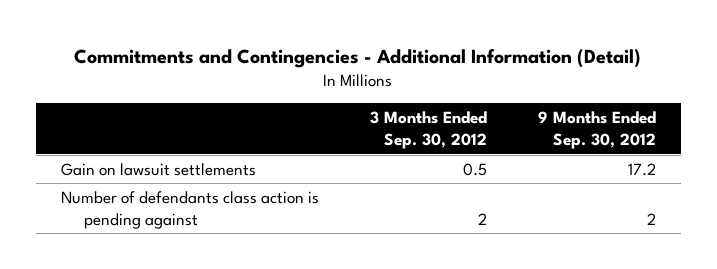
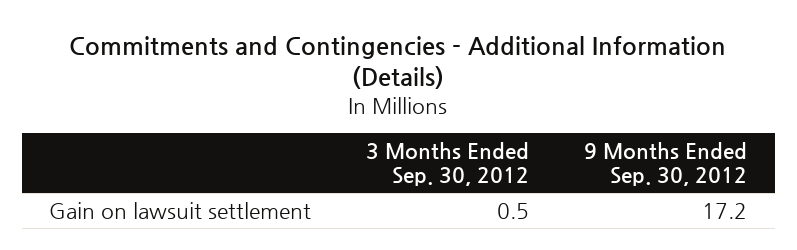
- Commitments and Contingencies - Additional Information (Detail)
+ Commitments and Contingencies - Additional Information (Details)
- Gain on lawsuit settlements | 0.5 | 17.2
- Number of defendants class action is pending against | 2 | 2
+ Gain on lawsuit settlement | 0.5 | 17.2

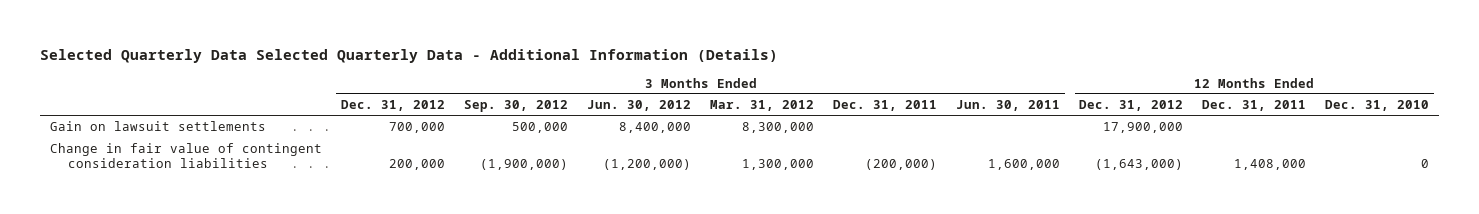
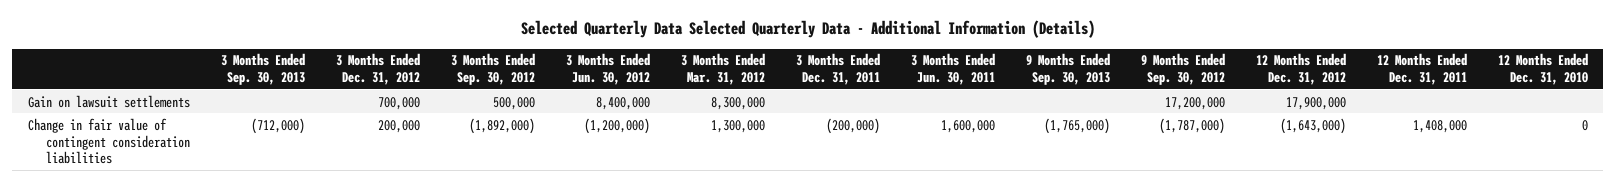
- | 3 Months Ended Dec. 31, 2012 | 3 Months Ended Sep. 30, 2012 | 3 Months Ended Jun. 30, 2012 | 3 Months Ended Mar. 31, 2012 | 3 Months Ended Dec. 31, 2011 | 3 Months Ended Jun. 30, 2011 | 12 Months Ended Dec. 31, 2012 | 12 Months Ended Dec. 31, 2011 | 12 Months Ended Dec. 31, 2010
+ | 3 Months Ended Sep. 30, 2013 | 3 Months Ended Dec. 31, 2012 | 3 Months Ended Sep. 30, 2012 | 3 Months Ended Jun. 30, 2012 | 3 Months Ended Mar. 31, 2012 | 3 Months Ended Dec. 31, 2011 | 3 Months Ended Jun. 30, 2011 | 9 Months Ended Sep. 30, 2013 | 9 Months Ended Sep. 30, 2012 | 12 Months Ended Dec. 31, 2012 | 12 Months Ended Dec. 31, 2011 | 12 Months Ended Dec. 31, 2010
- Change in fair value of contingent consideration liabilities | 200,000 | (1,900,000) | (1,200,000) | 1,300,000 | (200,000) | 1,600,000 | (1,643,000) | 1,408,000 | 0
+ Change in fair value of contingent consideration liabilities | (712,000) | 200,000 | (1,892,000) | (1,200,000) | 1,300,000 | (200,000) | 1,600,000 | (1,765,000) | (1,787,000) | (1,643,000) | 1,408,000 | 0

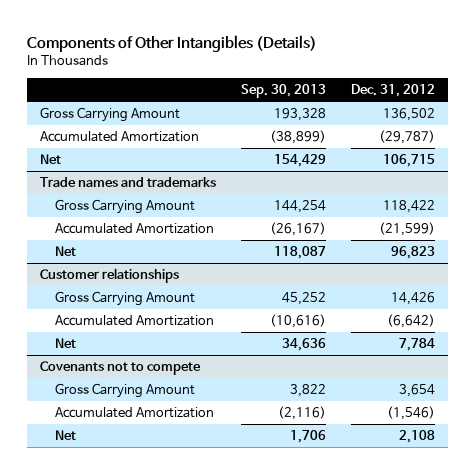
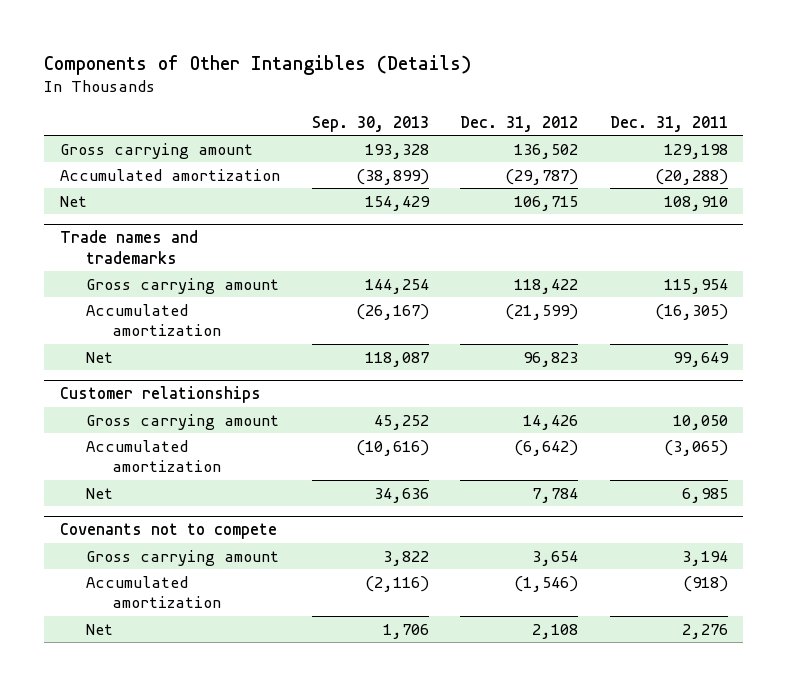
- | Sep. 30, 2013 | Dec. 31, 2012
+ | Sep. 30, 2013 | Dec. 31, 2012 | Dec. 31, 2011
- Gross Carrying Amount | 193,328 | 136,502
- Accumulated Amortization | (38,899) | (29,787)
+ Gross carrying amount | 193,328 | 136,502 | 129,198
+ Accumulated amortization | (38,899) | (29,787) | (20,288)
@ Trade names and trademarks
- Gross Carrying Amount | 144,254 | 118,422
- Accumulated Amortization | (26,167) | (21,599)
+ Gross carrying amount | 144,254 | 118,422 | 115,954
+ Accumulated amortization | (26,167) | (21,599) | (16,305)
@ Customer relationships
- Gross Carrying Amount | 45,252 | 14,426
- Accumulated Amortization | (10,616) | (6,642)
+ Gross carrying amount | 45,252 | 14,426 | 10,050
+ Accumulated amortization | (10,616) | (6,642) | (3,065)
@ Covenants not to compete
- Gross Carrying Amount | 3,822 | 3,654
- Accumulated Amortization | (2,116) | (1,546)
+ Gross carrying amount | 3,822 | 3,654 | 3,194
+ Accumulated amortization | (2,116) | (1,546) | (918)

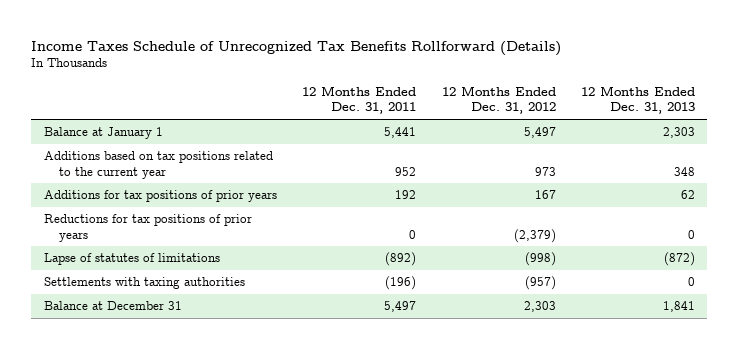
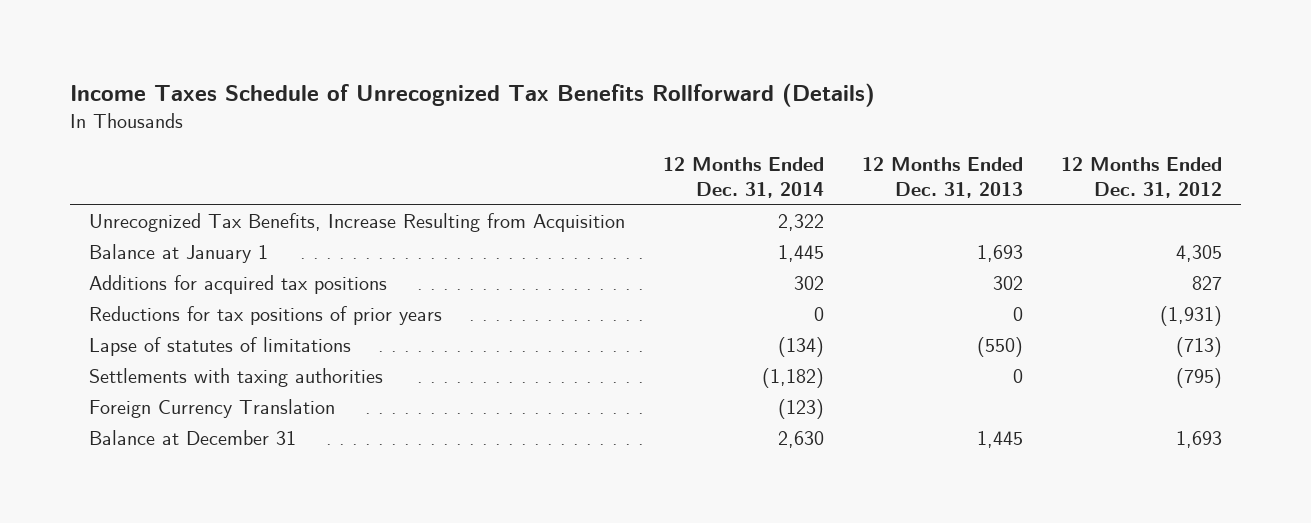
- | 12 Months Ended Dec. 31, 2011 | 12 Months Ended Dec. 31, 2012 | 12 Months Ended Dec. 31, 2013
+ | 12 Months Ended Dec. 31, 2014 | 12 Months Ended Dec. 31, 2013 | 12 Months Ended Dec. 31, 2012
- Balance at January 1 | 5,441 | 5,497 | 2,303
- Additions based on tax positions related to the current year | 952 | 973 | 348
- Additions for tax positions of prior years | 192 | 167 | 62
- Reductions for tax positions of prior years | 0 | (2,379) | 0
- Lapse of statutes of limitations | (892) | (998) | (872)
- Settlements with taxing authorities | (196) | (957) | 0
- Balance at December 31 | 5,497 | 2,303 | 1,841
+ Unrecognized Tax Benefits, Increase Resulting from Acquisition | 2,322 | |
+ Balance at January 1 | 1,445 | 1,693 | 4,305
+ Additions for acquired tax positions | 302 | 302 | 827
+ Reductions for tax positions of prior years | 0 | 0 | (1,931)
+ Lapse of statutes of limitations | (134) | (550) | (713)
+ Settlements with taxing authorities | (1,182) | 0 | (795)
+ Foreign Currency Translation | (123) | |
+ Balance at December 31 | 2,630 | 1,445 | 1,693

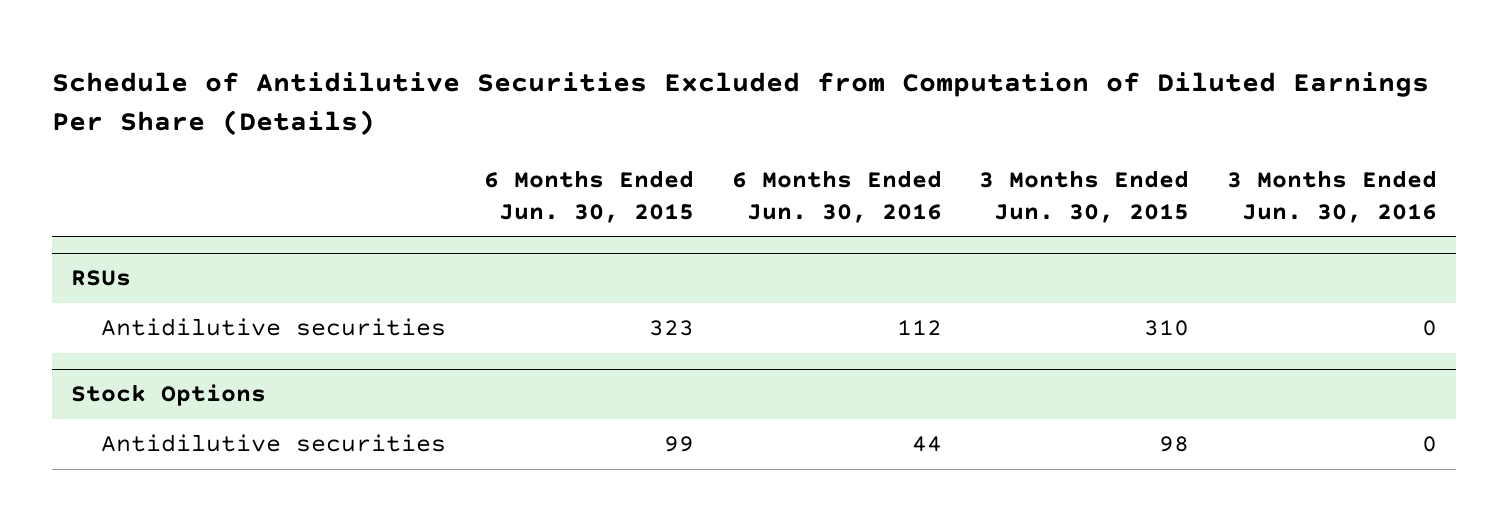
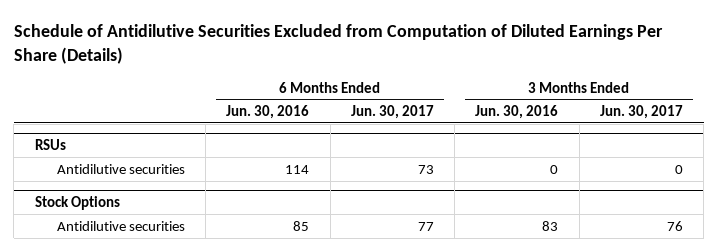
- | 6 Months Ended Jun. 30, 2015 | 6 Months Ended Jun. 30, 2016 | 3 Months Ended Jun. 30, 2015 | 3 Months Ended Jun. 30, 2016
+ | 6 Months Ended Jun. 30, 2016 | 6 Months Ended Jun. 30, 2017 | 3 Months Ended Jun. 30, 2016 | 3 Months Ended Jun. 30, 2017
@ RSUs
- Antidilutive securities | 323 | 112 | 310 | 0
+ Antidilutive securities | 114 | 73 | 0 | 0
@ Stock Options
- Antidilutive securities | 99 | 44 | 98 | 0
+ Antidilutive securities | 85 | 77 | 83 | 76

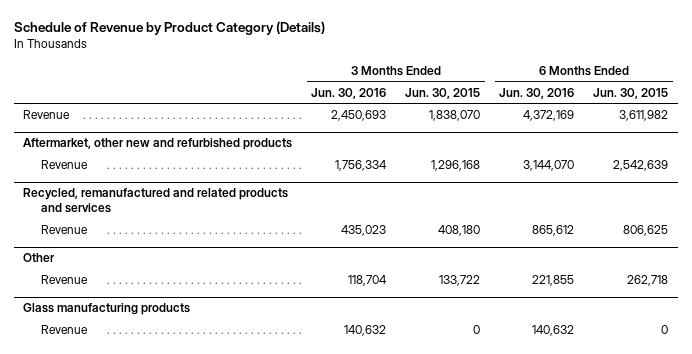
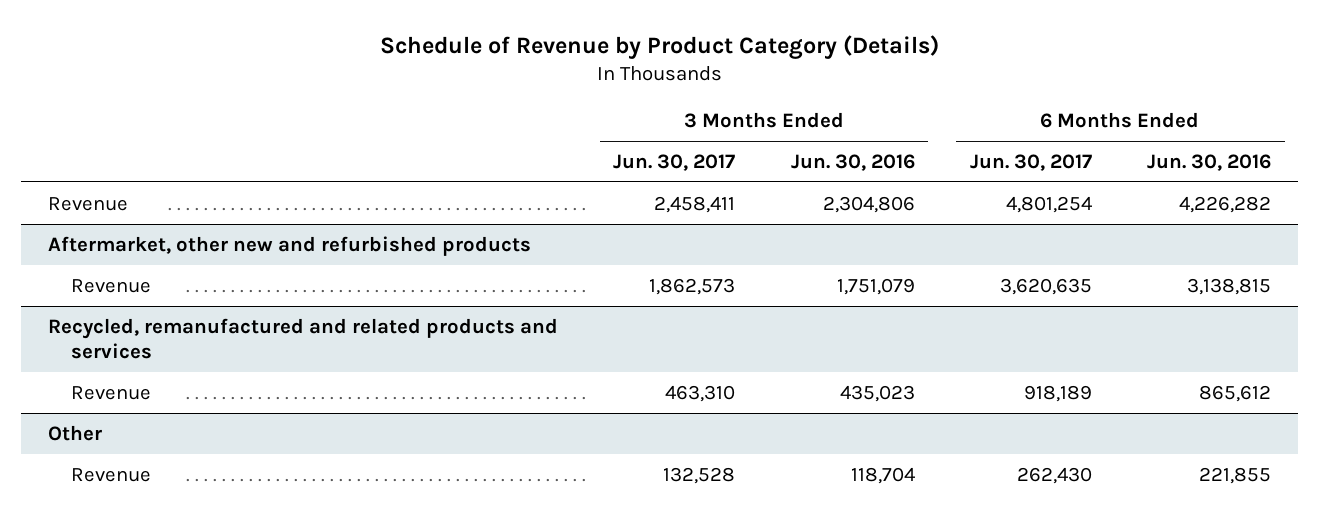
- | 3 Months Ended Jun. 30, 2016 | 3 Months Ended Jun. 30, 2015 | 6 Months Ended Jun. 30, 2016 | 6 Months Ended Jun. 30, 2015
+ | 3 Months Ended Jun. 30, 2017 | 3 Months Ended Jun. 30, 2016 | 6 Months Ended Jun. 30, 2017 | 6 Months Ended Jun. 30, 2016
- Revenue | 2,450,693 | 1,838,070 | 4,372,169 | 3,611,982
+ Revenue | 2,458,411 | 2,304,806 | 4,801,254 | 4,226,282
@ Aftermarket, other new and refurbished products
- Revenue | 1,756,334 | 1,296,168 | 3,144,070 | 2,542,639
+ Revenue | 1,862,573 | 1,751,079 | 3,620,635 | 3,138,815
- Glass manufacturing products
- Revenue | 140,632 | 0 | 140,632 | 0

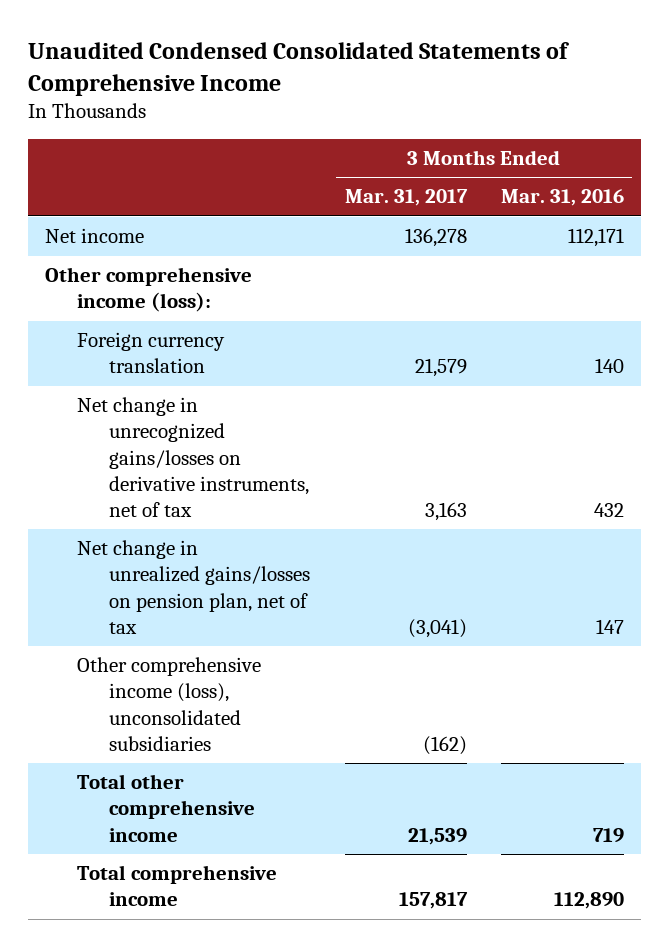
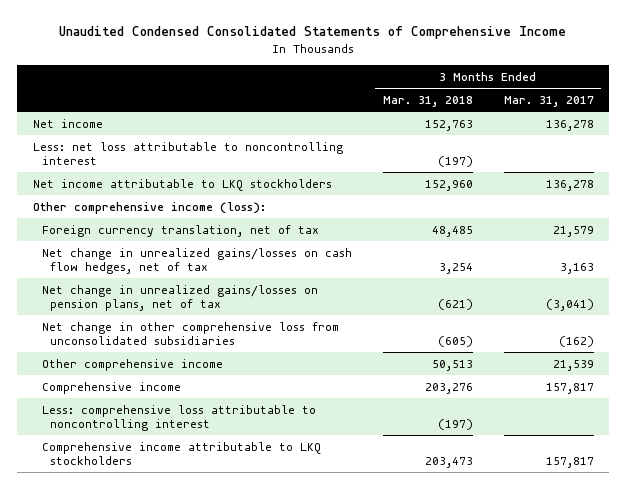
- | 3 Months Ended Mar. 31, 2017 | 3 Months Ended Mar. 31, 2016
+ | 3 Months Ended Mar. 31, 2018 | 3 Months Ended Mar. 31, 2017
+ Less: net loss attributable to noncontrolling interest | (197) |
+ Net income attributable to LKQ stockholders | 152,960 | 136,278
- Foreign currency translation | 21,579 | 140
- Net change in unrecognized gains/losses on derivative instruments, net of tax | 3,163 | 432
- Net change in unrealized gains/losses on pension plan, net of tax | (3,041) | 147
- Other comprehensive income (loss), unconsolidated subsidiaries | (162) |
- Total other comprehensive income | 21,539 | 719
- Total comprehensive income | 157,817 | 112,890
+ Foreign currency translation, net of tax | 48,485 | 21,579
+ Net change in unrealized gains/losses on cash flow hedges, net of tax | 3,254 | 3,163
+ Net change in unrealized gains/losses on pension plans, net of tax | (621) | (3,041)
+ Net change in other comprehensive loss from unconsolidated subsidiaries | (605) | (162)
+ Other comprehensive income | 50,513 | 21,539
+ Comprehensive income | 203,276 | 157,817
+ Less: comprehensive loss attributable to noncontrolling interest | (197) |
+ Comprehensive income attributable to LKQ stockholders | 203,473 | 157,817

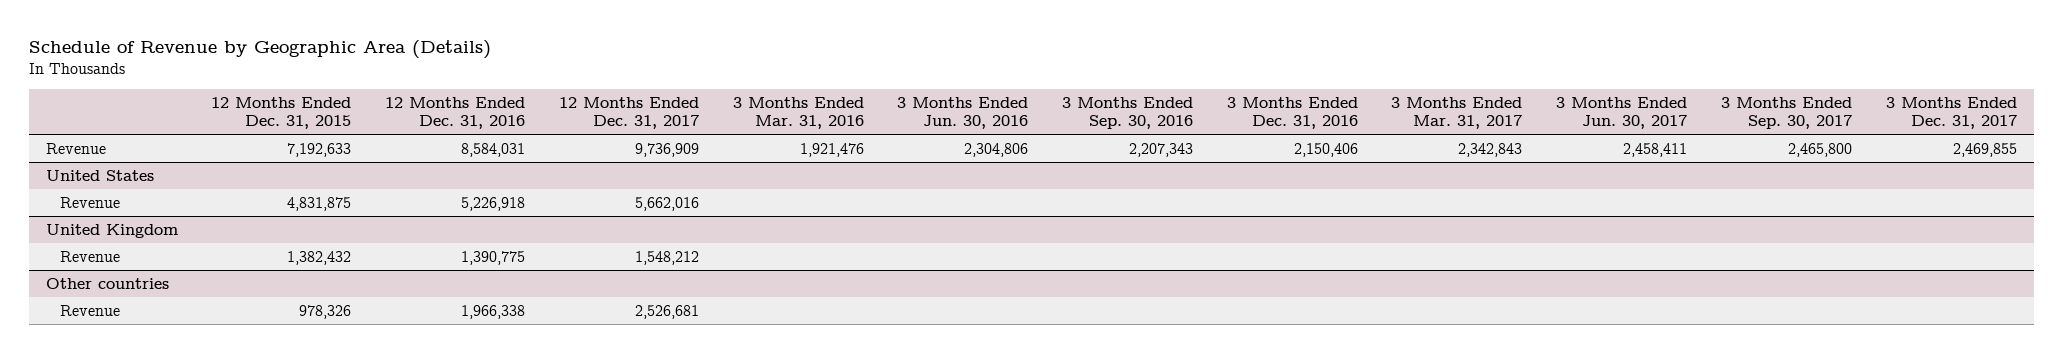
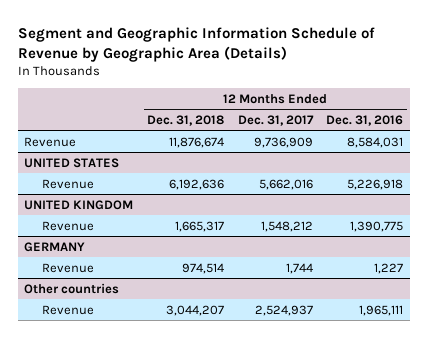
- Schedule of Revenue by Geographic Area (Details)
+ Segment and Geographic Information Schedule of Revenue by Geographic Area (Details)
- | 12 Months Ended Dec. 31, 2015 | 12 Months Ended Dec. 31, 2016 | 12 Months Ended Dec. 31, 2017 | 3 Months Ended Mar. 31, 2016 | 3 Months Ended Jun. 30, 2016 | 3 Months Ended Sep. 30, 2016 | 3 Months Ended Dec. 31, 2016 | 3 Months Ended Mar. 31, 2017 | 3 Months Ended Jun. 30, 2017 | 3 Months Ended Sep. 30, 2017 | 3 Months Ended Dec. 31, 2017
+ | 12 Months Ended Dec. 31, 2018 | 12 Months Ended Dec. 31, 2017 | 12 Months Ended Dec. 31, 2016
- United States
+ UNITED STATES
- United Kingdom
+ UNITED KINGDOM
+ GERMANY
+ Revenue | 974,514 | 1,744 | 1,227
@ Other countries
- Revenue | 978,326 | 1,966,338 | 2,526,681 | | | | | | | |
+ Revenue | 3,044,207 | 2,524,937 | 1,965,111

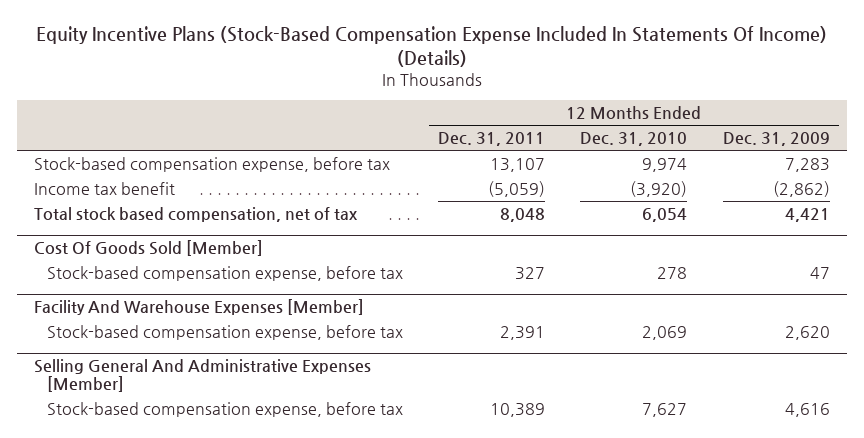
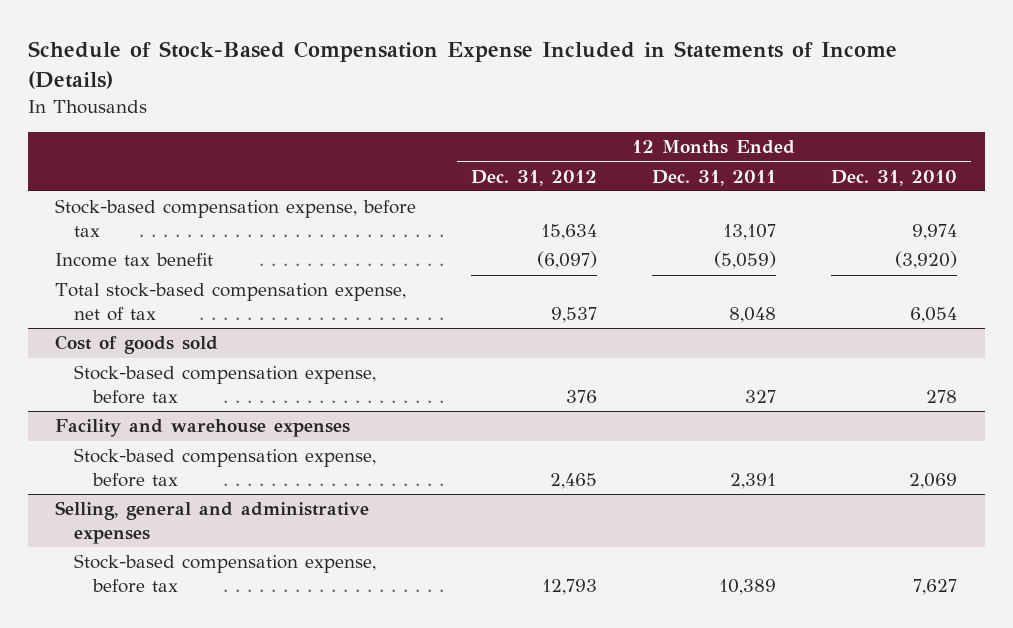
- Equity Incentive Plans (Stock-Based Compensation Expense Included In Statements Of Income) (Details)
+ Schedule of Stock-Based Compensation Expense Included in Statements of Income (Details)
- | 12 Months Ended Dec. 31, 2011 | 12 Months Ended Dec. 31, 2010 | 12 Months Ended Dec. 31, 2009
+ | 12 Months Ended Dec. 31, 2012 | 12 Months Ended Dec. 31, 2011 | 12 Months Ended Dec. 31, 2010
- Total stock based compensation, net of tax | 8,048 | 6,054 | 4,421
- Cost Of Goods Sold [Member]
+ Total stock-based compensation expense, net of tax | 9,537 | 8,048 | 6,054
+ Cost of goods sold
- Facility And Warehouse Expenses [Member]
+ Facility and warehouse expenses
- Selling General And Administrative Expenses [Member]
+ Selling, general and administrative expenses

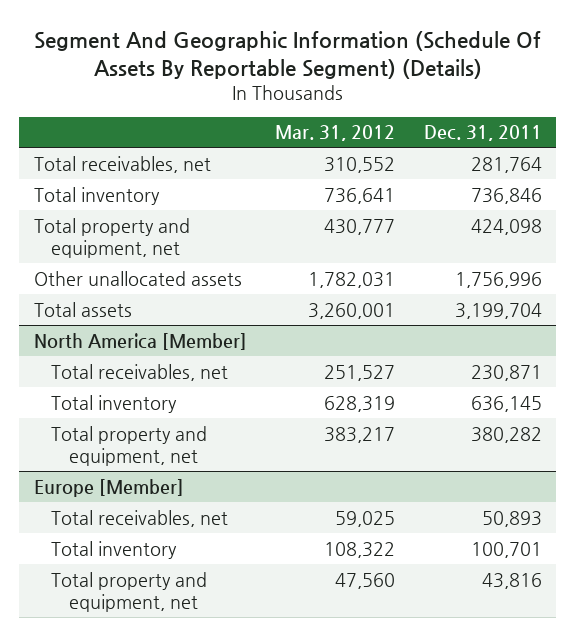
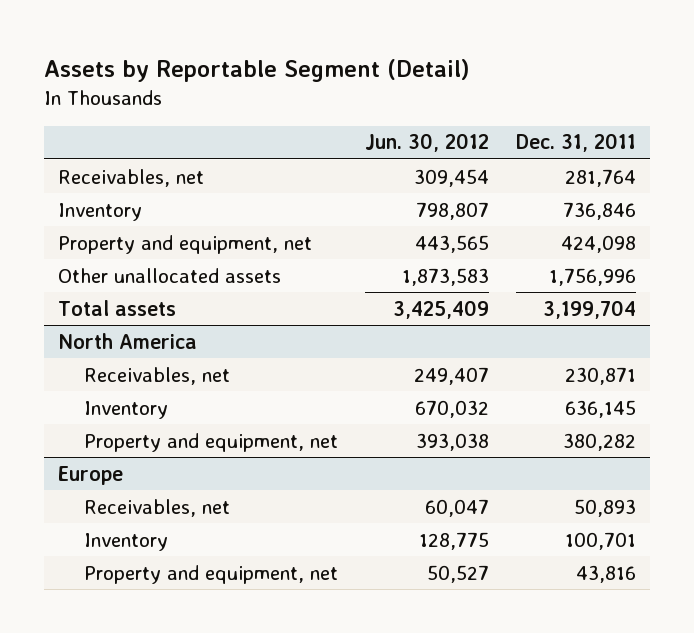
- Segment And Geographic Information (Schedule Of Assets By Reportable Segment) (Details)
+ Assets by Reportable Segment (Detail)
- | Mar. 31, 2012 | Dec. 31, 2011
+ | Jun. 30, 2012 | Dec. 31, 2011
- Total receivables, net | 310,552 | 281,764
- Total inventory | 736,641 | 736,846
- Total property and equipment, net | 430,777 | 424,098
+ Receivables, net | 309,454 | 281,764
+ Inventory | 798,807 | 736,846
+ Property and equipment, net | 443,565 | 424,098
- North America [Member]
- Total receivables, net | 251,527 | 230,871
- Total inventory | 628,319 | 636,145
- Total property and equipment, net | 383,217 | 380,282
- Europe [Member]
- Total receivables, net | 59,025 | 50,893
- Total inventory | 108,322 | 100,701
- Total property and equipment, net | 47,560 | 43,816
+ North America
+ Receivables, net | 249,407 | 230,871
+ Inventory | 670,032 | 636,145
+ Property and equipment, net | 393,038 | 380,282
+ Europe
+ Receivables, net | 60,047 | 50,893
+ Inventory | 128,775 | 100,701
+ Property and equipment, net | 50,527 | 43,816

